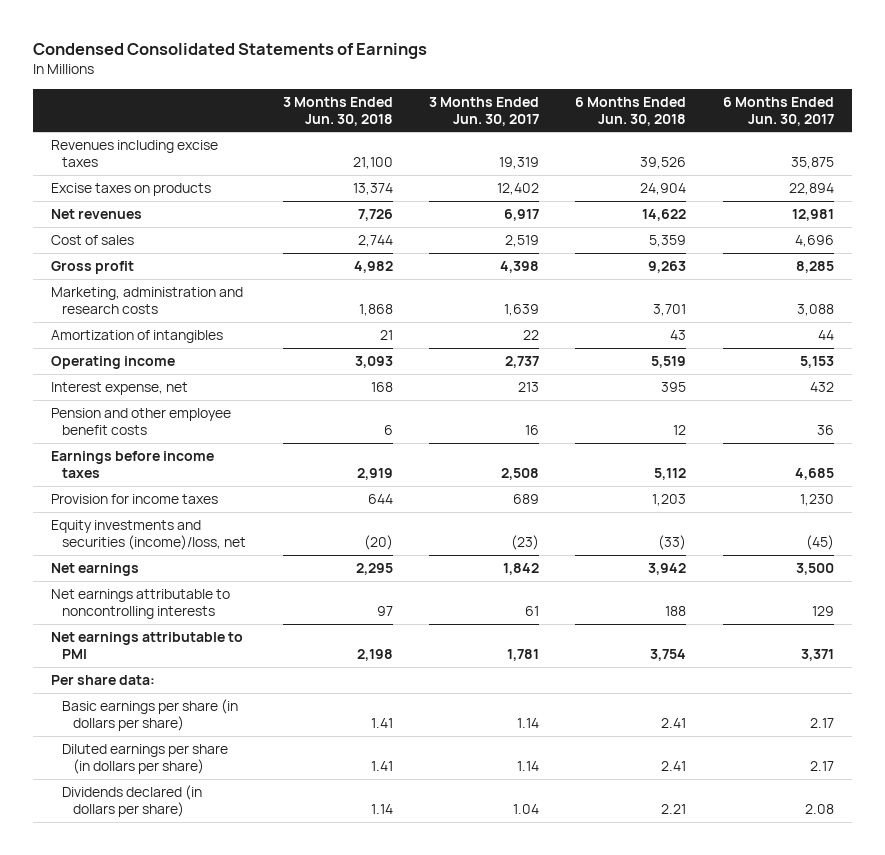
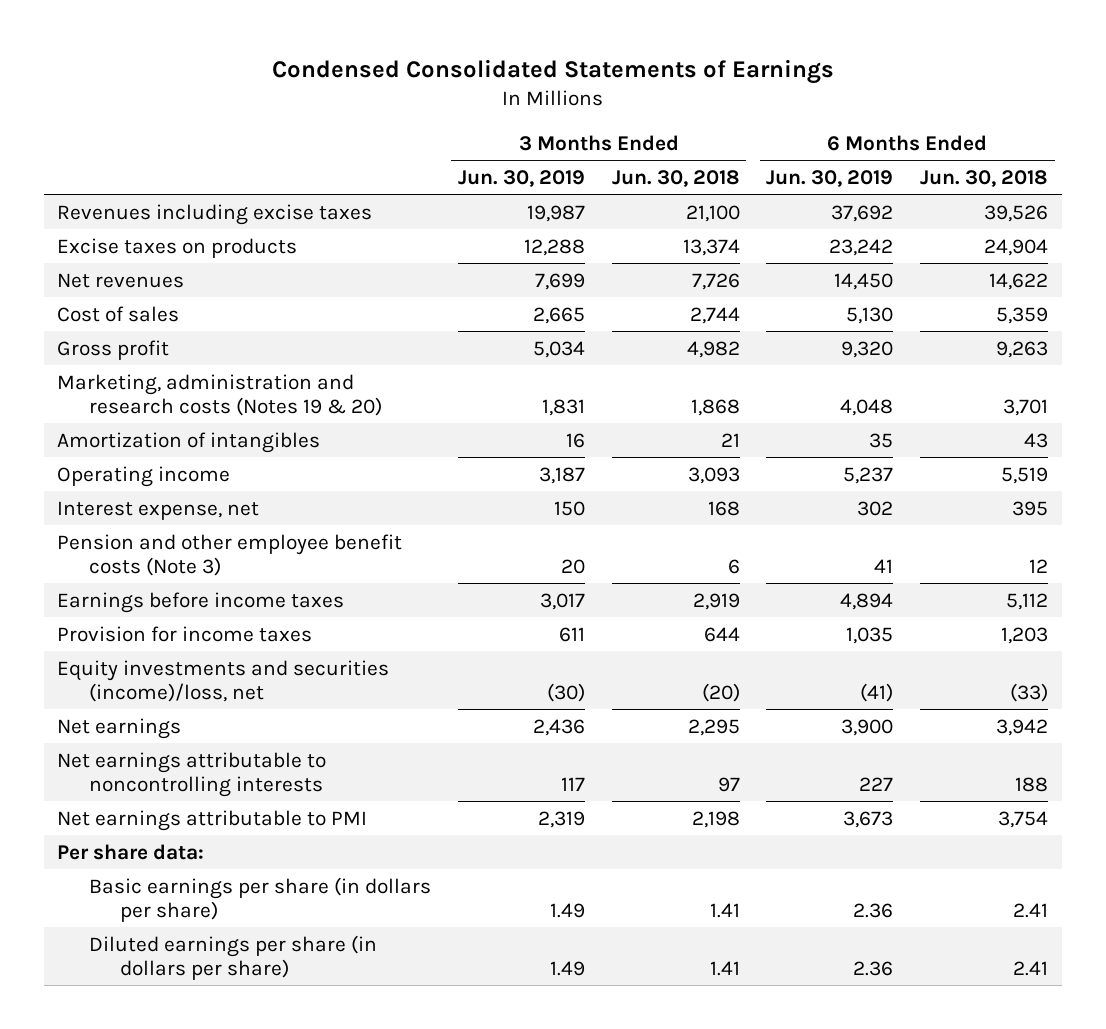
- | 3 Months Ended Jun. 30, 2018 | 3 Months Ended Jun. 30, 2017 | 6 Months Ended Jun. 30, 2018 | 6 Months Ended Jun. 30, 2017
+ | 3 Months Ended Jun. 30, 2019 | 3 Months Ended Jun. 30, 2018 | 6 Months Ended Jun. 30, 2019 | 6 Months Ended Jun. 30, 2018
- Marketing, administration and research costs | 1,868 | 1,639 | 3,701 | 3,088
+ Marketing, administration and research costs (Notes 19 & 20) | 1,831 | 1,868 | 4,048 | 3,701
- Pension and other employee benefit costs | 6 | 16 | 12 | 36
+ Pension and other employee benefit costs (Note 3) | 20 | 6 | 41 | 12
- Dividends declared (in dollars per share) | 1.14 | 1.04 | 2.21 | 2.08

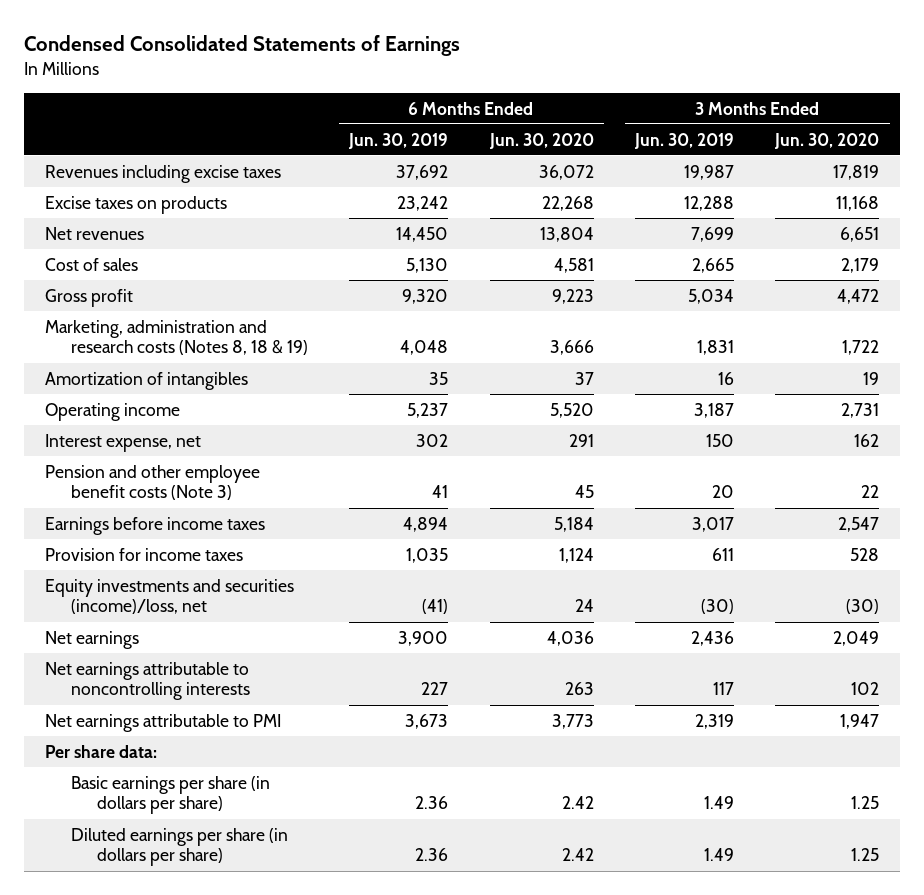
- | 3 Months Ended Jun. 30, 2019 | 3 Months Ended Jun. 30, 2018 | 6 Months Ended Jun. 30, 2019 | 6 Months Ended Jun. 30, 2018
+ | 6 Months Ended Jun. 30, 2019 | 6 Months Ended Jun. 30, 2020 | 3 Months Ended Jun. 30, 2019 | 3 Months Ended Jun. 30, 2020
- Marketing, administration and research costs (Notes 19 & 20) | 1,831 | 1,868 | 4,048 | 3,701
+ Marketing, administration and research costs (Notes 8, 18 & 19) | 4,048 | 3,666 | 1,831 | 1,722

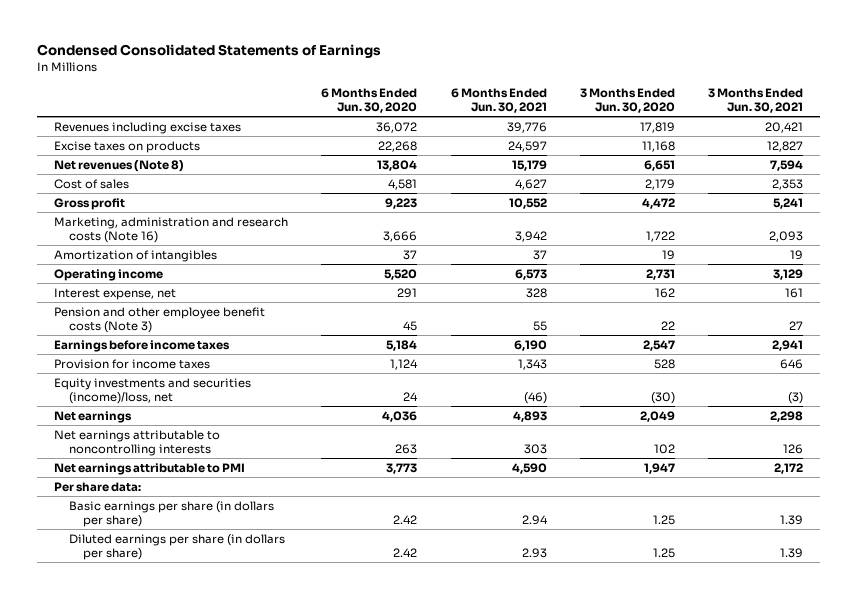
- | 6 Months Ended Jun. 30, 2019 | 6 Months Ended Jun. 30, 2020 | 3 Months Ended Jun. 30, 2019 | 3 Months Ended Jun. 30, 2020
+ | 6 Months Ended Jun. 30, 2020 | 6 Months Ended Jun. 30, 2021 | 3 Months Ended Jun. 30, 2020 | 3 Months Ended Jun. 30, 2021
- Net revenues | 14,450 | 13,804 | 7,699 | 6,651
+ Net revenues (Note 8) | 13,804 | 15,179 | 6,651 | 7,594
- Marketing, administration and research costs (Notes 8, 18 & 19) | 4,048 | 3,666 | 1,831 | 1,722
+ Marketing, administration and research costs (Note 16) | 3,666 | 3,942 | 1,722 | 2,093

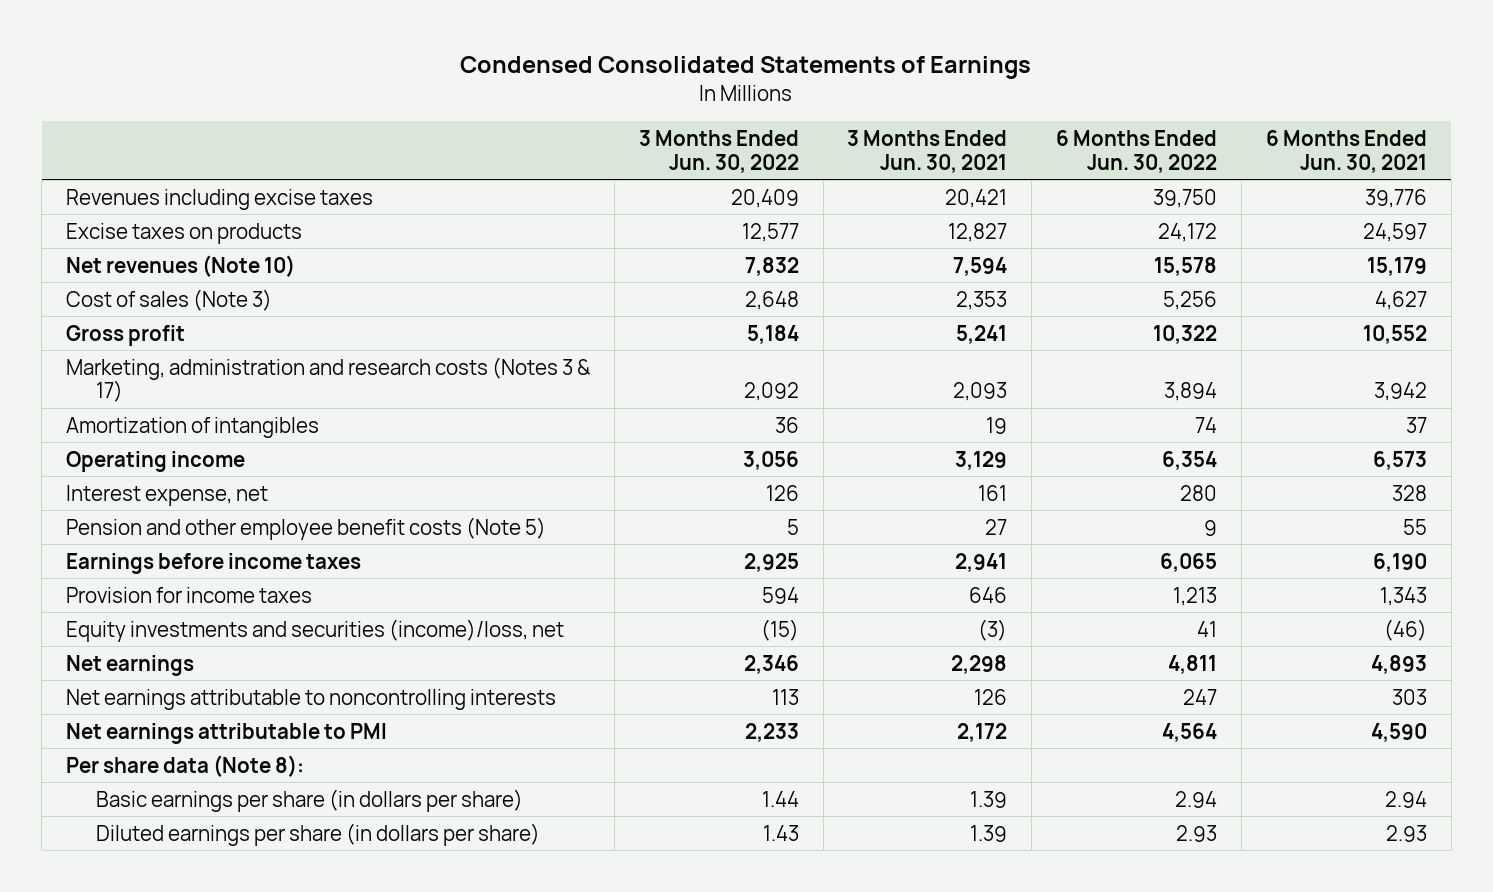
- | 6 Months Ended Jun. 30, 2020 | 6 Months Ended Jun. 30, 2021 | 3 Months Ended Jun. 30, 2020 | 3 Months Ended Jun. 30, 2021
+ | 3 Months Ended Jun. 30, 2022 | 3 Months Ended Jun. 30, 2021 | 6 Months Ended Jun. 30, 2022 | 6 Months Ended Jun. 30, 2021
- Net revenues (Note 8) | 13,804 | 15,179 | 6,651 | 7,594
- Cost of sales | 4,581 | 4,627 | 2,179 | 2,353
+ Net revenues (Note 10) | 7,832 | 7,594 | 15,578 | 15,179
+ Cost of sales (Note 3) | 2,648 | 2,353 | 5,256 | 4,627
- Marketing, administration and research costs (Note 16) | 3,666 | 3,942 | 1,722 | 2,093
+ Marketing, administration and research costs (Notes 3 & 17) | 2,092 | 2,093 | 3,894 | 3,942
- Pension and other employee benefit costs (Note 3) | 45 | 55 | 22 | 27
+ Pension and other employee benefit costs (Note 5) | 5 | 27 | 9 | 55
- Per share data:
+ Per share data (Note 8):

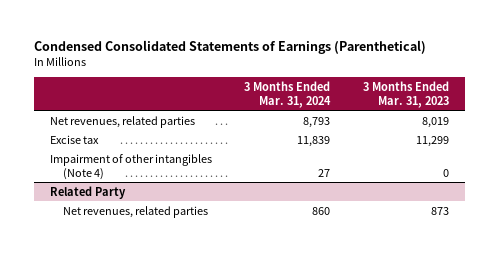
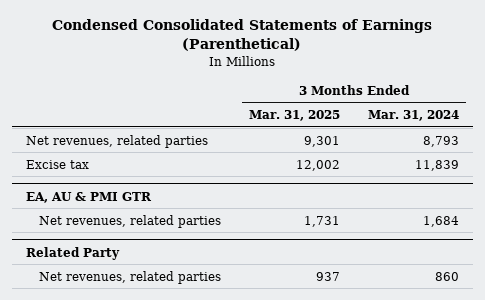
- | 3 Months Ended Mar. 31, 2024 | 3 Months Ended Mar. 31, 2023
+ | 3 Months Ended Mar. 31, 2025 | 3 Months Ended Mar. 31, 2024
- Impairment of other intangibles (Note 4) | 27 | 0
+ EA, AU & PMI GTR
+ Net revenues, related parties | 1,731 | 1,684

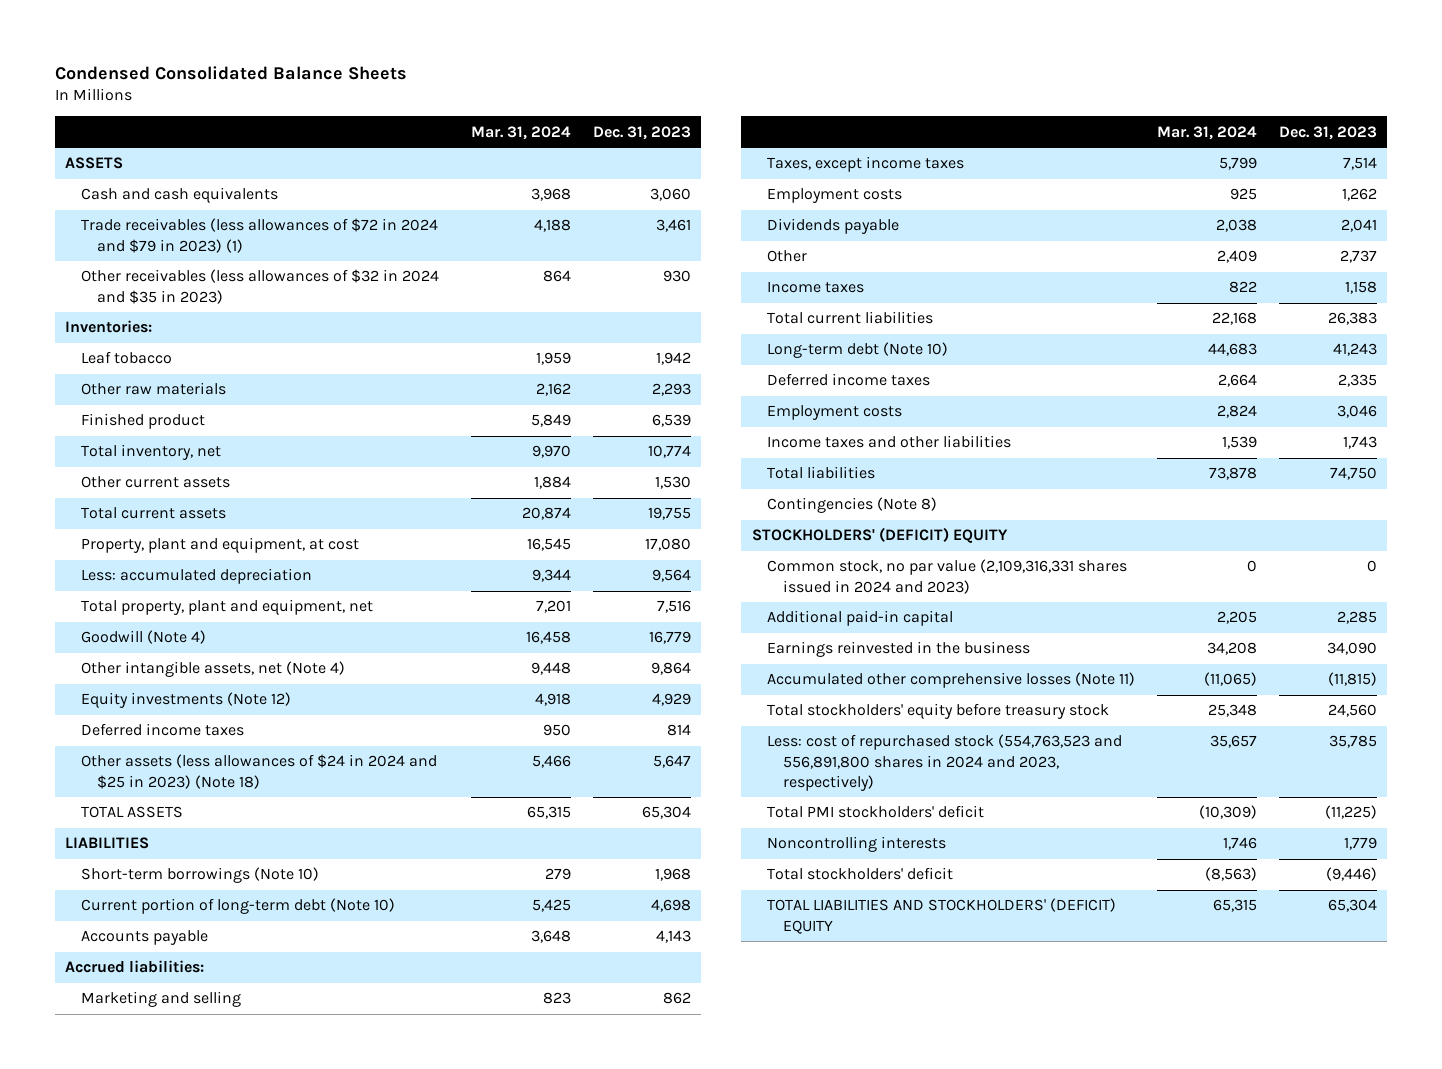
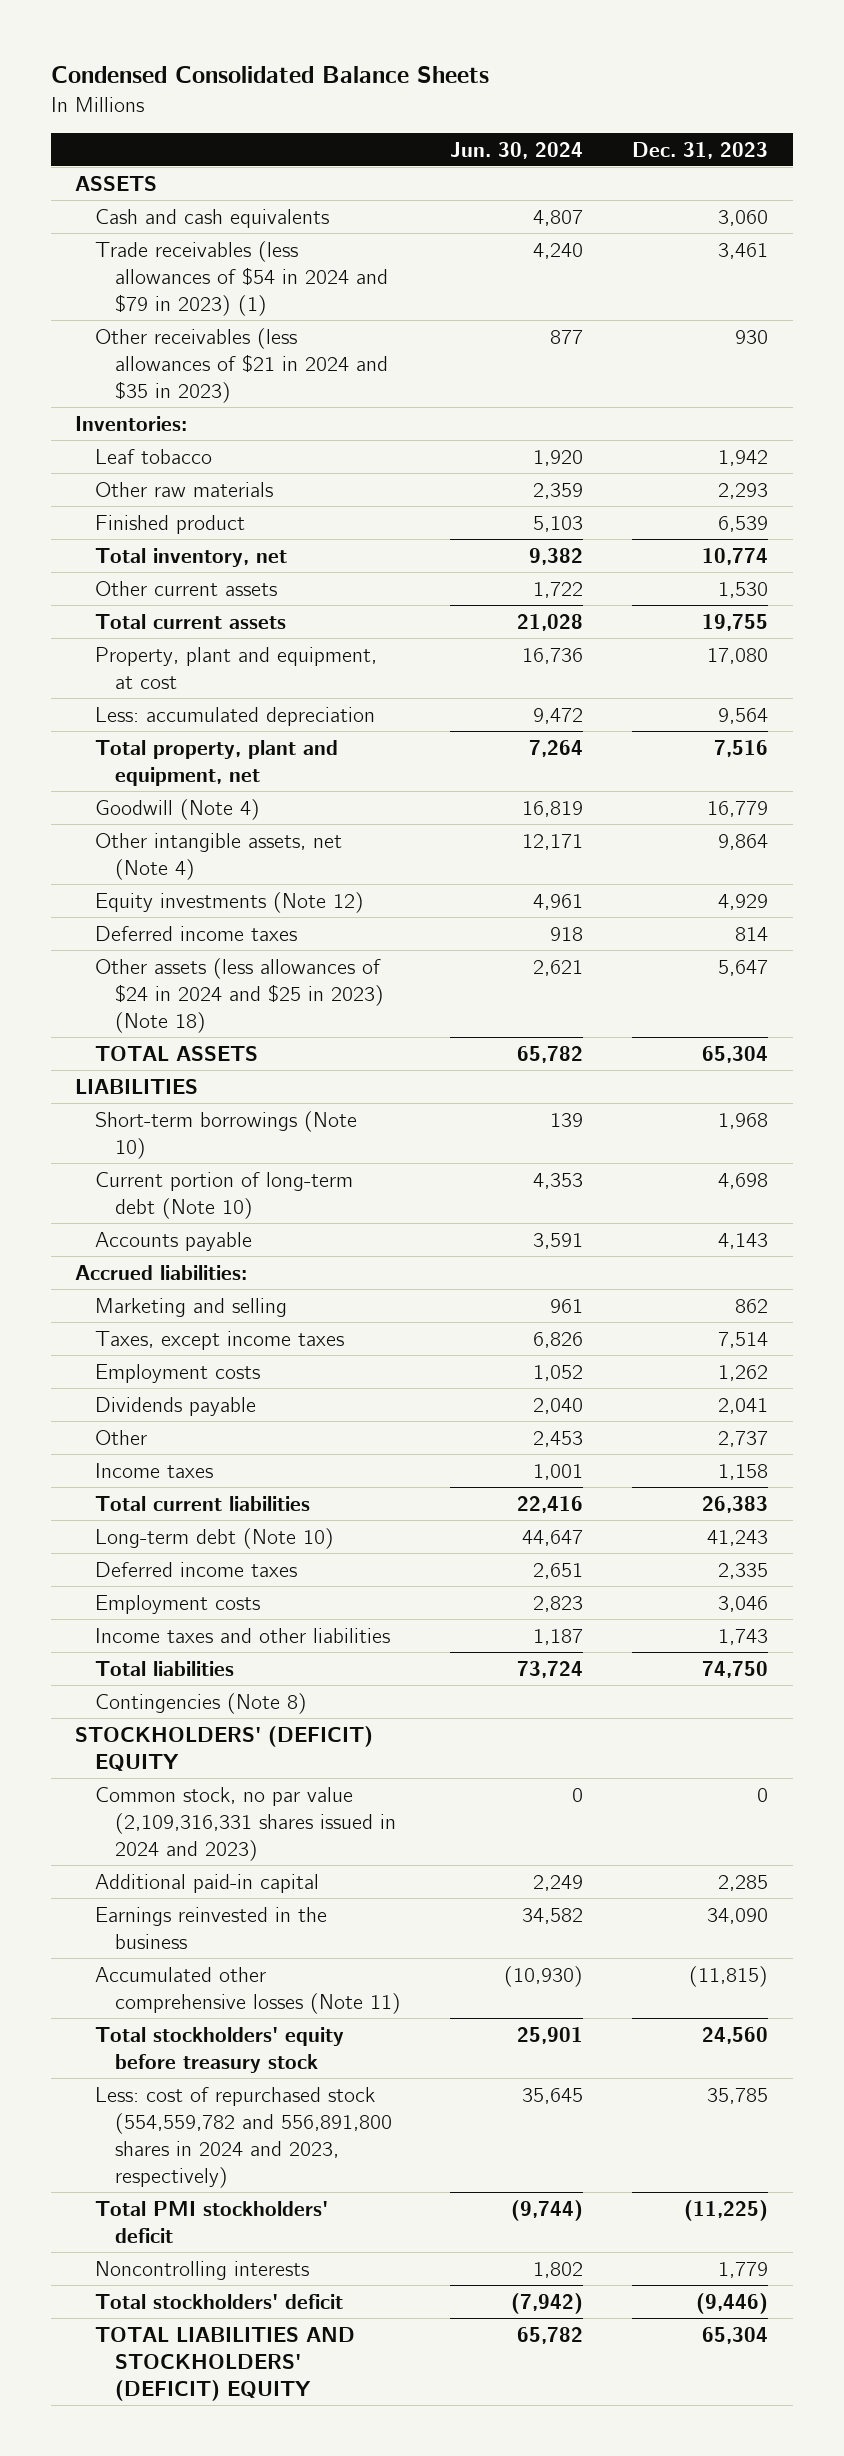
- | Mar. 31, 2024 | Dec. 31, 2023
+ | Jun. 30, 2024 | Dec. 31, 2023
- Trade receivables (less allowances of $72 in 2024 and $79 in 2023) (1) | 4,188 | 3,461
- Other receivables (less allowances of $32 in 2024 and $35 in 2023) | 864 | 930
+ Trade receivables (less allowances of $54 in 2024 and $79 in 2023) (1) | 4,240 | 3,461
+ Other receivables (less allowances of $21 in 2024 and $35 in 2023) | 877 | 930
- Less: cost of repurchased stock (554,763,523 and 556,891,800 shares in 2024 and 2023, respectively) | 35,657 | 35,785
+ Less: cost of repurchased stock (554,559,782 and 556,891,800 shares in 2024 and 2023, respectively) | 35,645 | 35,785

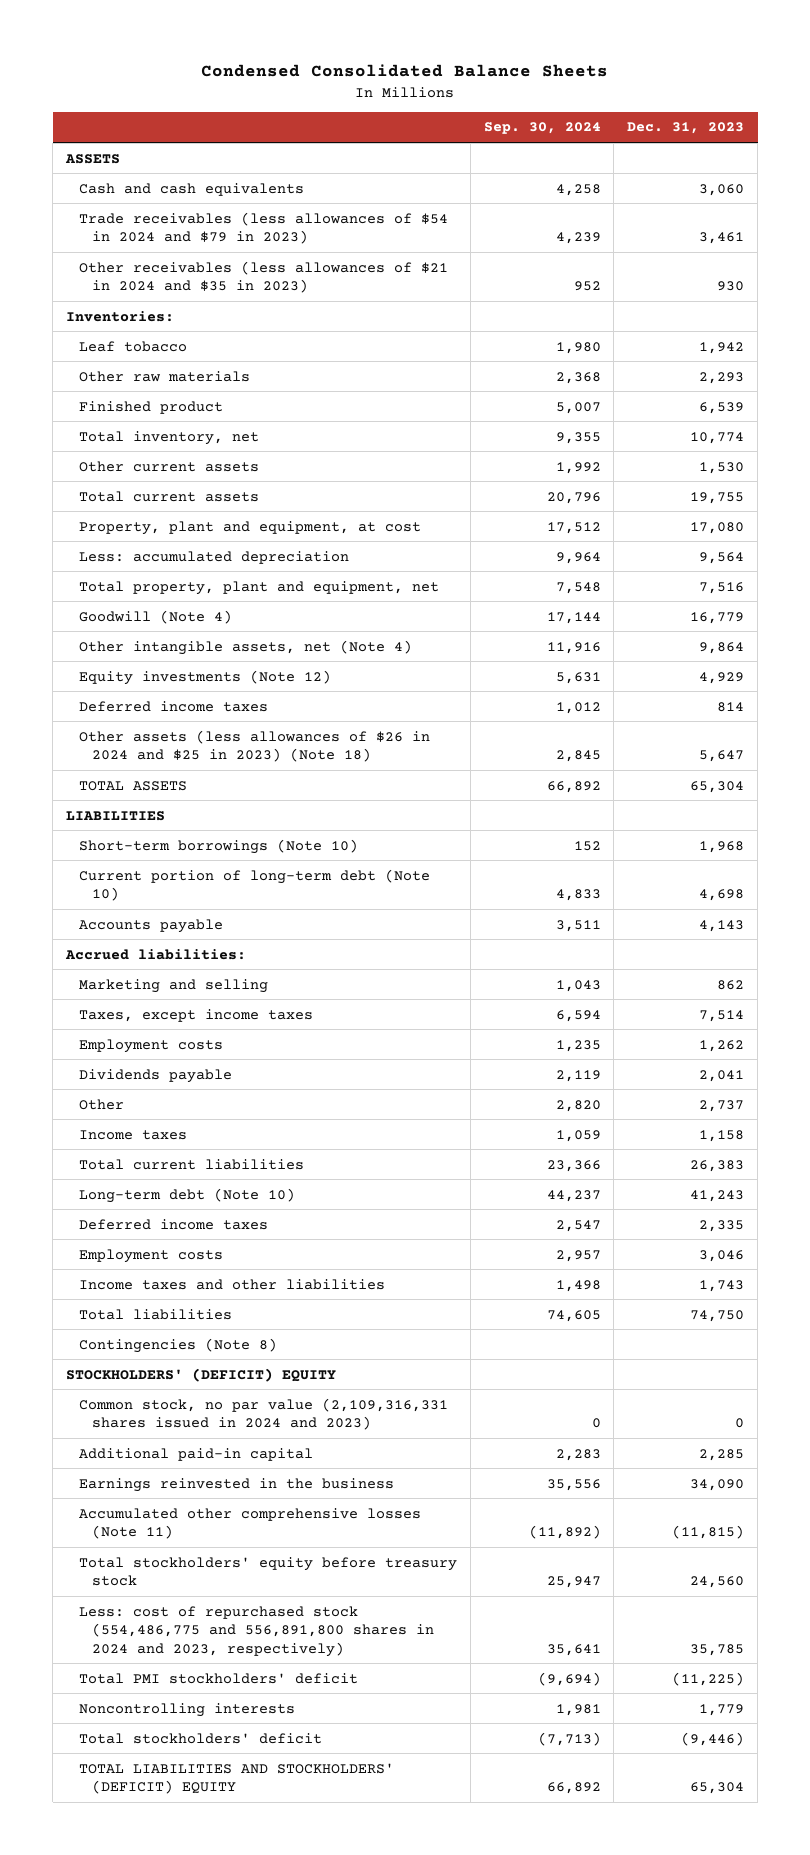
- | Jun. 30, 2024 | Dec. 31, 2023
+ | Sep. 30, 2024 | Dec. 31, 2023
- Trade receivables (less allowances of $54 in 2024 and $79 in 2023) (1) | 4,240 | 3,461
+ Trade receivables (less allowances of $54 in 2024 and $79 in 2023) | 4,239 | 3,461
- Other assets (less allowances of $24 in 2024 and $25 in 2023) (Note 18) | 2,621 | 5,647
+ Other assets (less allowances of $26 in 2024 and $25 in 2023) (Note 18) | 2,845 | 5,647
- Less: cost of repurchased stock (554,559,782 and 556,891,800 shares in 2024 and 2023, respectively) | 35,645 | 35,785
+ Less: cost of repurchased stock (554,486,775 and 556,891,800 shares in 2024 and 2023, respectively) | 35,641 | 35,785

